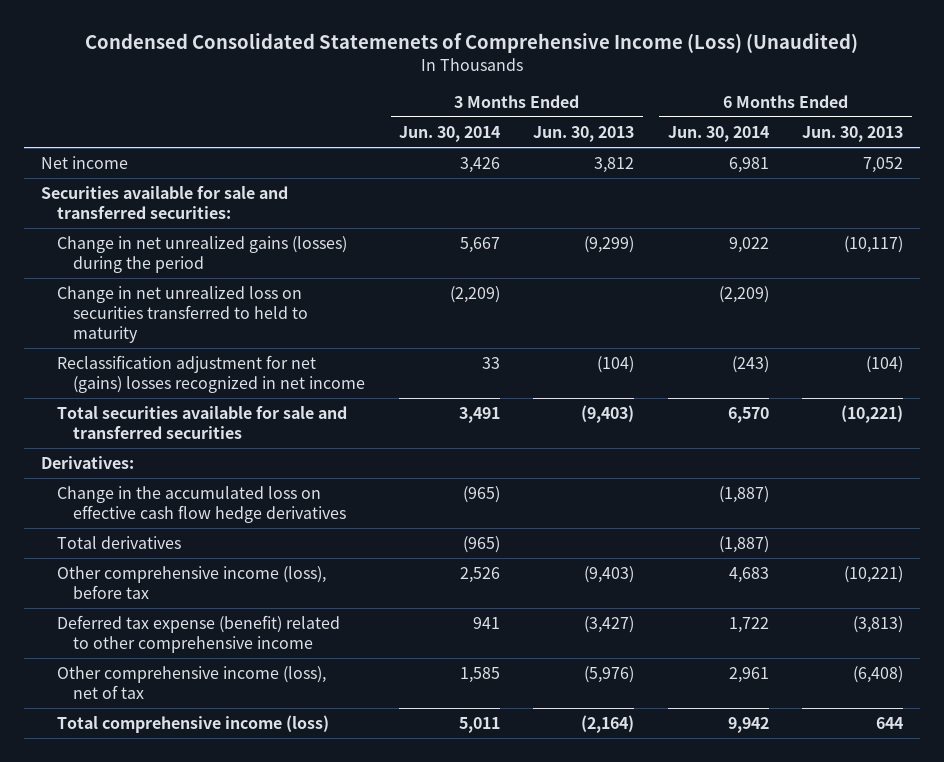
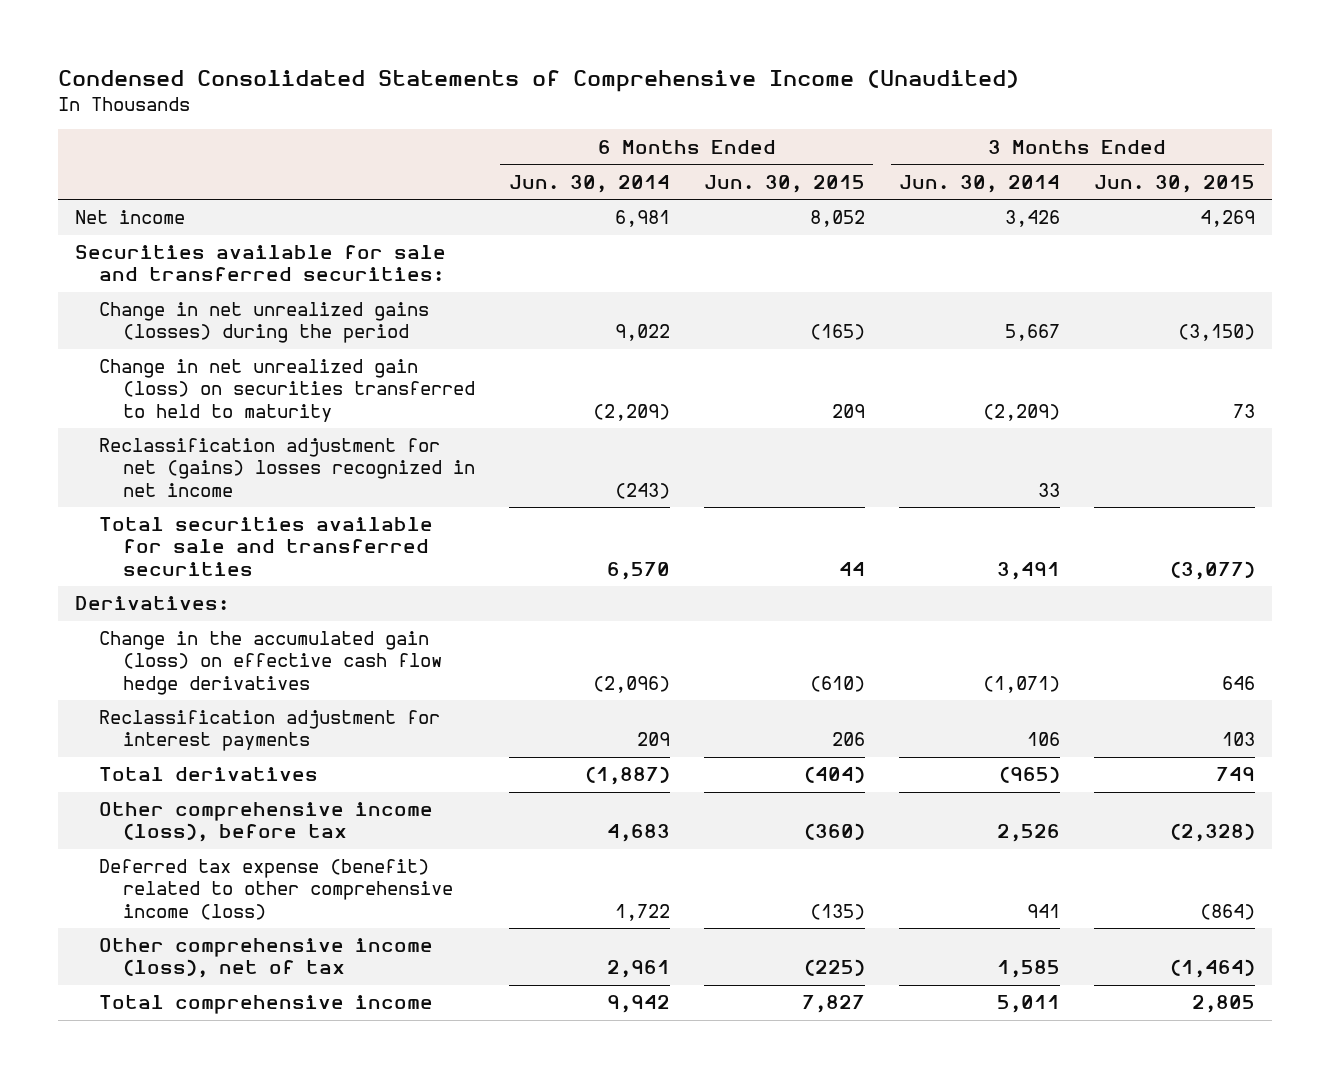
- Condensed Consolidated Statemenets of Comprehensive Income (Loss) (Unaudited)
+ Condensed Consolidated Statements of Comprehensive Income (Unaudited)
- | 3 Months Ended Jun. 30, 2014 | 3 Months Ended Jun. 30, 2013 | 6 Months Ended Jun. 30, 2014 | 6 Months Ended Jun. 30, 2013
+ | 6 Months Ended Jun. 30, 2014 | 6 Months Ended Jun. 30, 2015 | 3 Months Ended Jun. 30, 2014 | 3 Months Ended Jun. 30, 2015
- Change in net unrealized loss on securities transferred to held to maturity | (2,209) | | (2,209) |
+ Change in net unrealized gain (loss) on securities transferred to held to maturity | (2,209) | 209 | (2,209) | 73
- Change in the accumulated loss on effective cash flow hedge derivatives | (965) | | (1,887) |
+ Change in the accumulated gain (loss) on effective cash flow hedge derivatives | (2,096) | (610) | (1,071) | 646
+ Reclassification adjustment for interest payments | 209 | 206 | 106 | 103
- Deferred tax expense (benefit) related to other comprehensive income | 941 | (3,427) | 1,722 | (3,813)
+ Deferred tax expense (benefit) related to other comprehensive income (loss) | 1,722 | (135) | 941 | (864)
- Total comprehensive income (loss) | 5,011 | (2,164) | 9,942 | 644
+ Total comprehensive income | 9,942 | 7,827 | 5,011 | 2,805

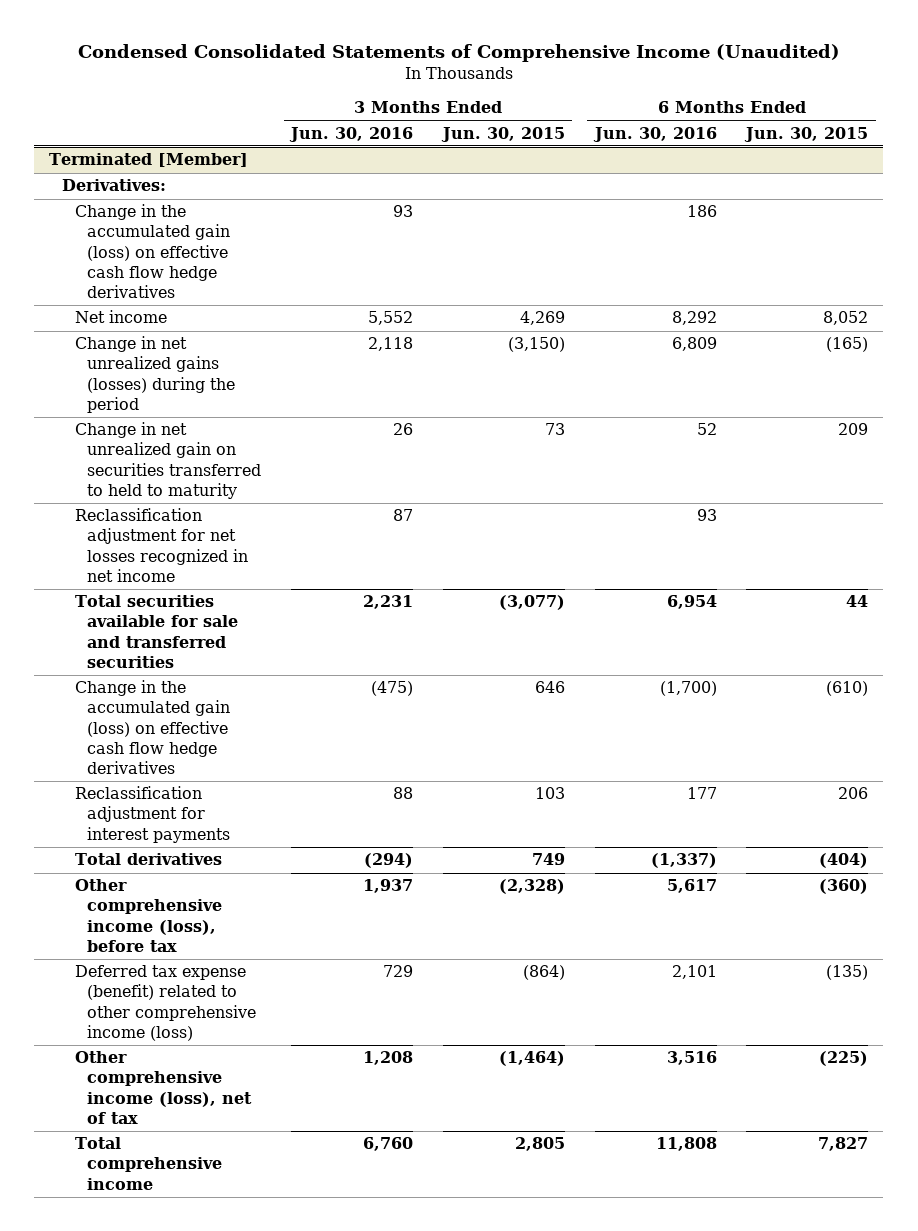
- | 6 Months Ended Jun. 30, 2014 | 6 Months Ended Jun. 30, 2015 | 3 Months Ended Jun. 30, 2014 | 3 Months Ended Jun. 30, 2015
+ | 3 Months Ended Jun. 30, 2016 | 3 Months Ended Jun. 30, 2015 | 6 Months Ended Jun. 30, 2016 | 6 Months Ended Jun. 30, 2015
+ Terminated [Member]
+ Derivatives:
+ Change in the accumulated gain (loss) on effective cash flow hedge derivatives | 93 | | 186 |
- Securities available for sale and transferred securities:
- Change in net unrealized gain (loss) on securities transferred to held to maturity | (2,209) | 209 | (2,209) | 73
- Reclassification adjustment for net (gains) losses recognized in net income | (243) | | 33 |
+ Change in net unrealized gain on securities transferred to held to maturity | 26 | 73 | 52 | 209
+ Reclassification adjustment for net losses recognized in net income | 87 | | 93 |
- Derivatives:

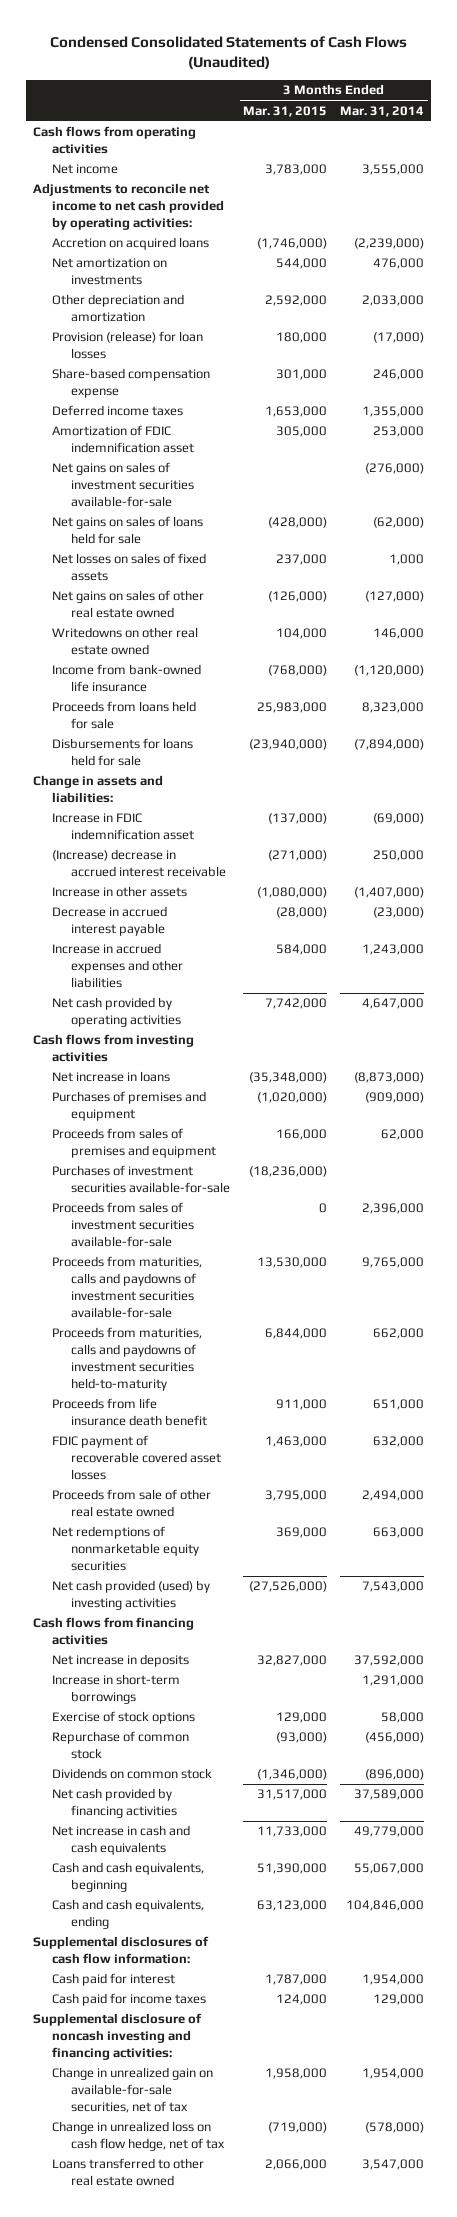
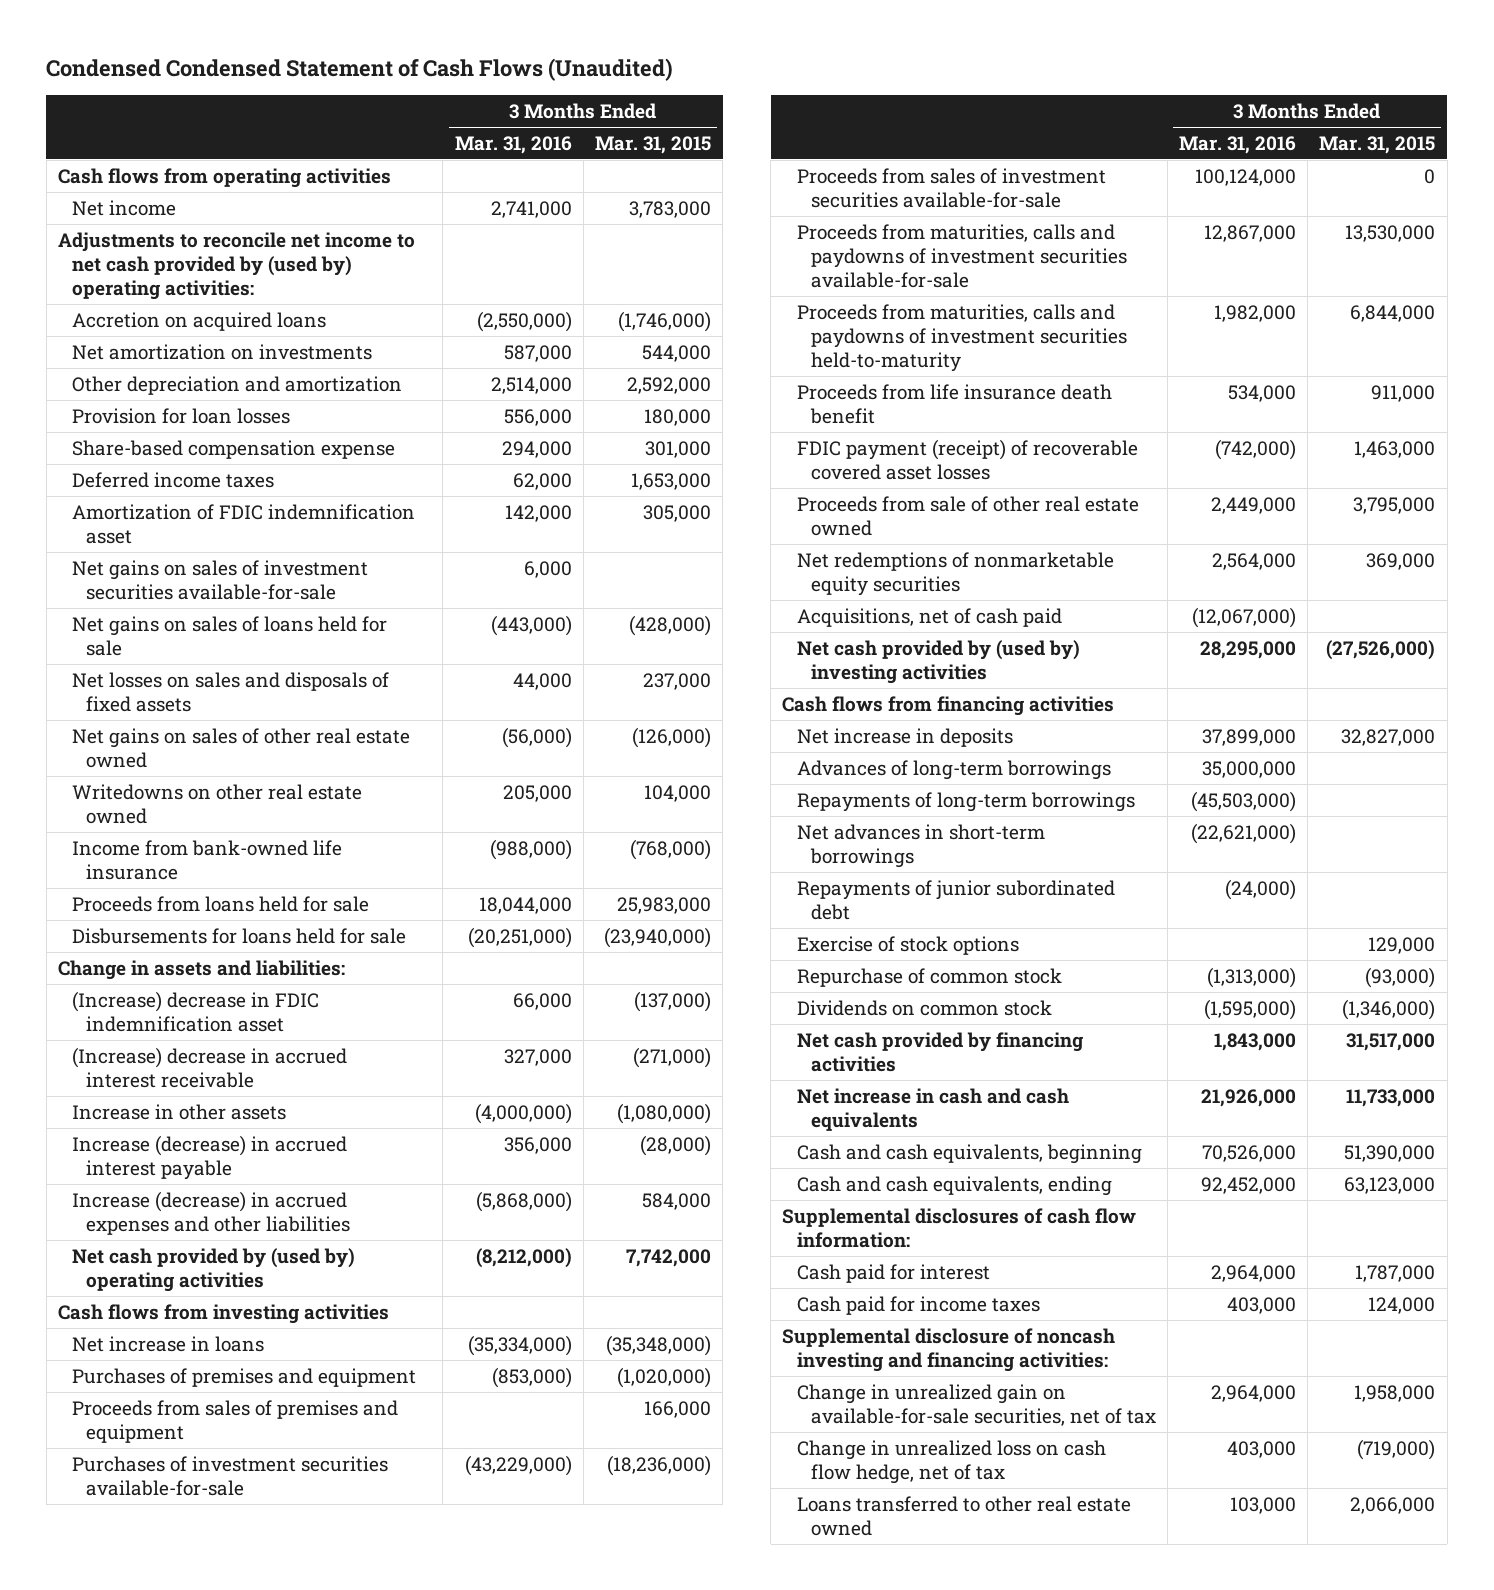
- Condensed Consolidated Statements of Cash Flows (Unaudited)
+ Condensed Condensed Statement of Cash Flows (Unaudited)
- | 3 Months Ended Mar. 31, 2015 | 3 Months Ended Mar. 31, 2014
+ | 3 Months Ended Mar. 31, 2016 | 3 Months Ended Mar. 31, 2015
- Adjustments to reconcile net income to net cash provided by operating activities:
+ Adjustments to reconcile net income to net cash provided by (used by) operating activities:
- Provision (release) for loan losses | 180,000 | (17,000)
+ Provision for loan losses | 556,000 | 180,000
- Net losses on sales of fixed assets | 237,000 | 1,000
+ Net losses on sales and disposals of fixed assets | 44,000 | 237,000
- Increase in FDIC indemnification asset | (137,000) | (69,000)
+ (Increase) decrease in FDIC indemnification asset | 66,000 | (137,000)
- Decrease in accrued interest payable | (28,000) | (23,000)
- Increase in accrued expenses and other liabilities | 584,000 | 1,243,000
- Net cash provided by operating activities | 7,742,000 | 4,647,000
+ Increase (decrease) in accrued interest payable | 356,000 | (28,000)
+ Increase (decrease) in accrued expenses and other liabilities | (5,868,000) | 584,000
+ Net cash provided by (used by) operating activities | (8,212,000) | 7,742,000
- FDIC payment of recoverable covered asset losses | 1,463,000 | 632,000
+ FDIC payment (receipt) of recoverable covered asset losses | (742,000) | 1,463,000
- Net cash provided (used) by investing activities | (27,526,000) | 7,543,000
+ Acquisitions, net of cash paid | (12,067,000) |
+ Net cash provided by (used by) investing activities | 28,295,000 | (27,526,000)
- Increase in short-term borrowings | | 1,291,000
+ Advances of long-term borrowings | 35,000,000 |
+ Repayments of long-term borrowings | (45,503,000) |
+ Net advances in short-term borrowings | (22,621,000) |
+ Repayments of junior subordinated debt | (24,000) |

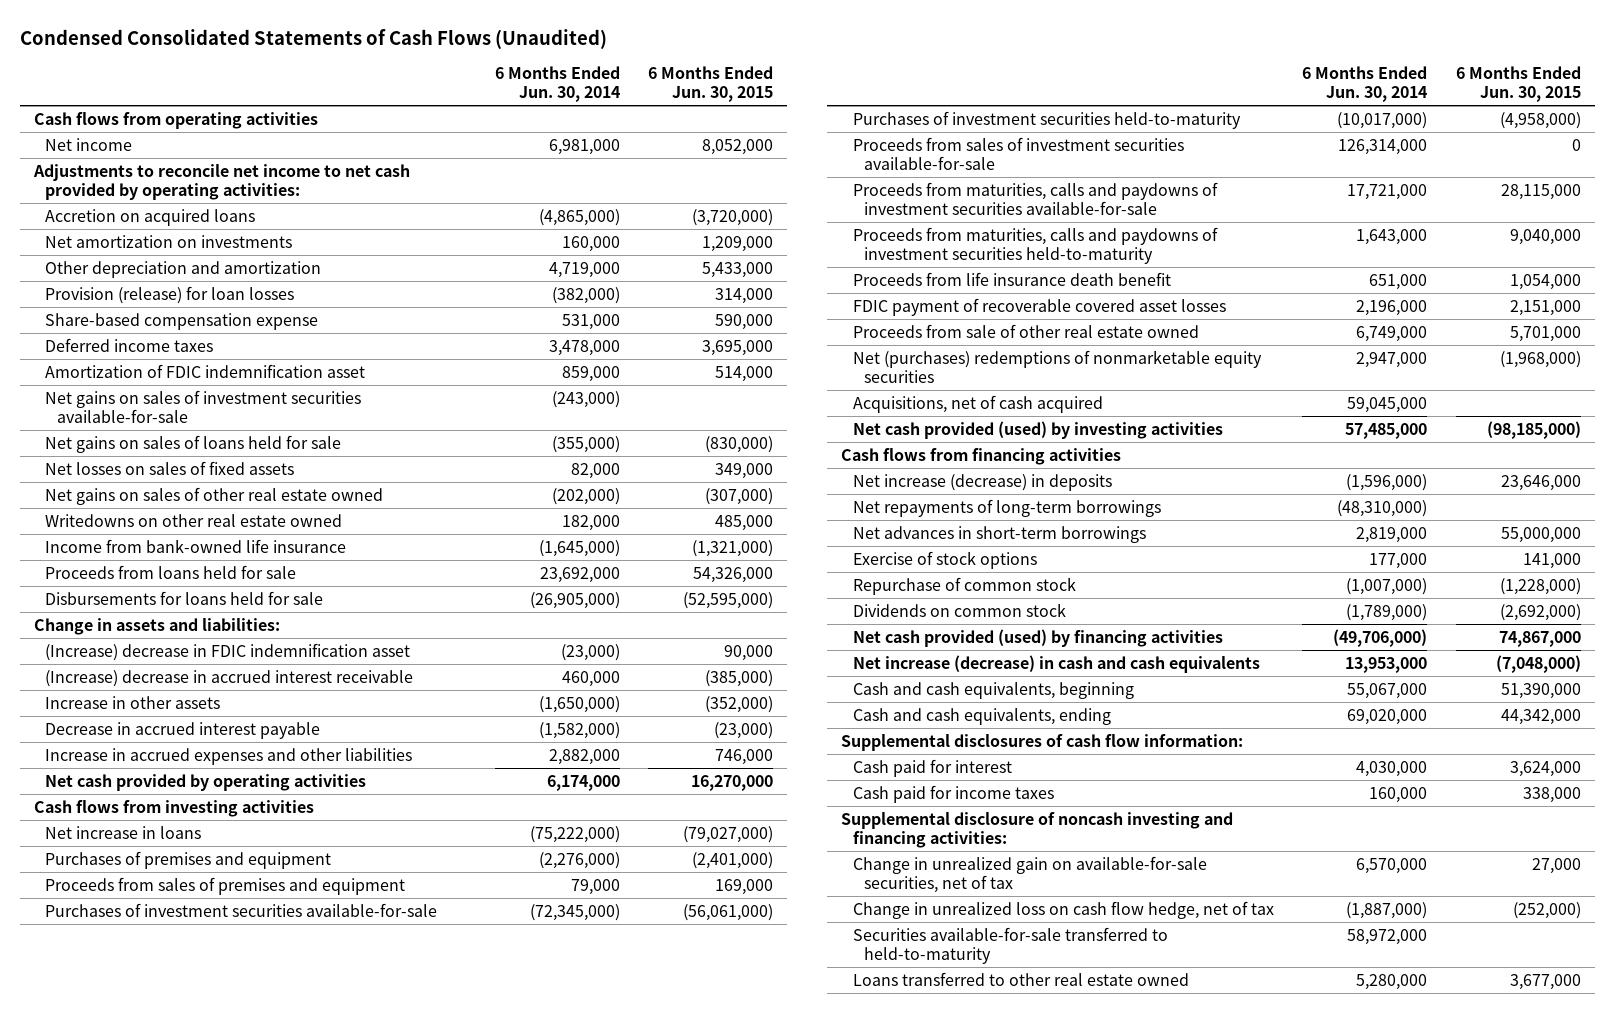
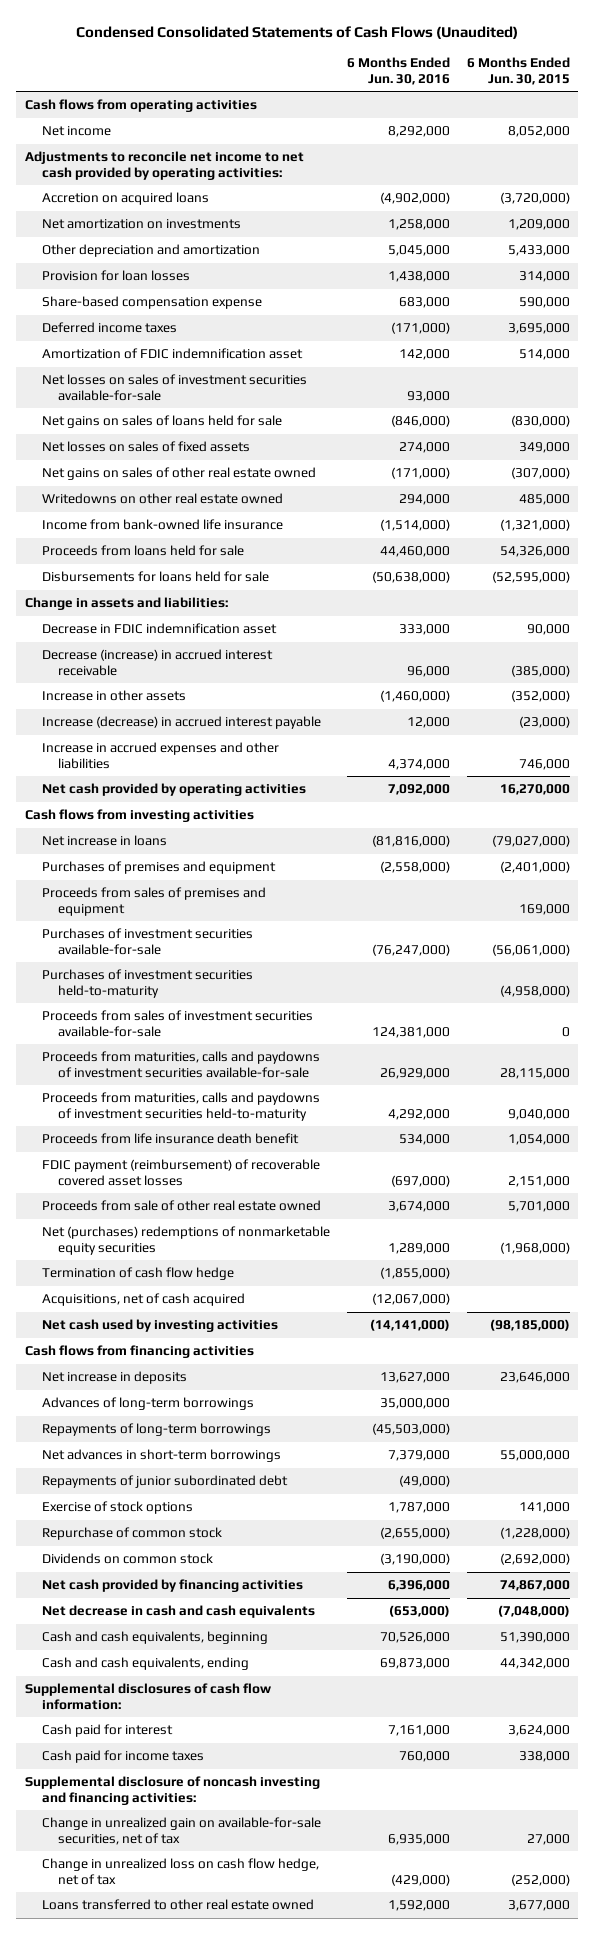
- | 6 Months Ended Jun. 30, 2014 | 6 Months Ended Jun. 30, 2015
+ | 6 Months Ended Jun. 30, 2016 | 6 Months Ended Jun. 30, 2015
- Provision (release) for loan losses | (382,000) | 314,000
+ Provision for loan losses | 1,438,000 | 314,000
- Net gains on sales of investment securities available-for-sale | (243,000) |
+ Net losses on sales of investment securities available-for-sale | 93,000 |
- (Increase) decrease in FDIC indemnification asset | (23,000) | 90,000
- (Increase) decrease in accrued interest receivable | 460,000 | (385,000)
+ Decrease in FDIC indemnification asset | 333,000 | 90,000
+ Decrease (increase) in accrued interest receivable | 96,000 | (385,000)
- Decrease in accrued interest payable | (1,582,000) | (23,000)
+ Increase (decrease) in accrued interest payable | 12,000 | (23,000)
- FDIC payment of recoverable covered asset losses | 2,196,000 | 2,151,000
+ FDIC payment (reimbursement) of recoverable covered asset losses | (697,000) | 2,151,000
+ Termination of cash flow hedge | (1,855,000) |
- Net cash provided (used) by investing activities | 57,485,000 | (98,185,000)
+ Net cash used by investing activities | (14,141,000) | (98,185,000)
- Net increase (decrease) in deposits | (1,596,000) | 23,646,000
- Net repayments of long-term borrowings | (48,310,000) |
+ Net increase in deposits | 13,627,000 | 23,646,000
+ Advances of long-term borrowings | 35,000,000 |
+ Repayments of long-term borrowings | (45,503,000) |
+ Repayments of junior subordinated debt | (49,000) |
- Net cash provided (used) by financing activities | (49,706,000) | 74,867,000
- Net increase (decrease) in cash and cash equivalents | 13,953,000 | (7,048,000)
+ Net cash provided by financing activities | 6,396,000 | 74,867,000
+ Net decrease in cash and cash equivalents | (653,000) | (7,048,000)
- Securities available-for-sale transferred to held-to-maturity | 58,972,000 |

